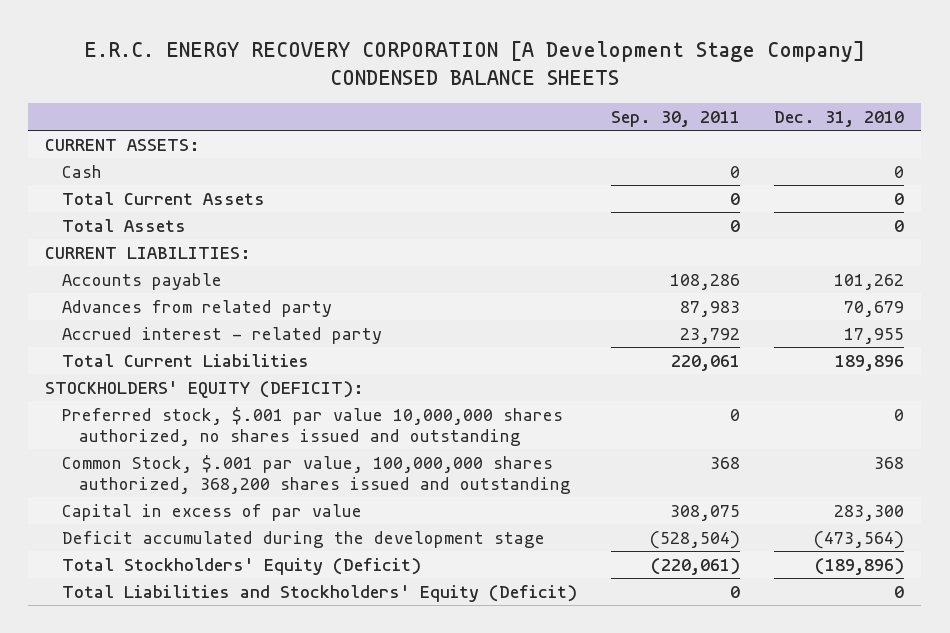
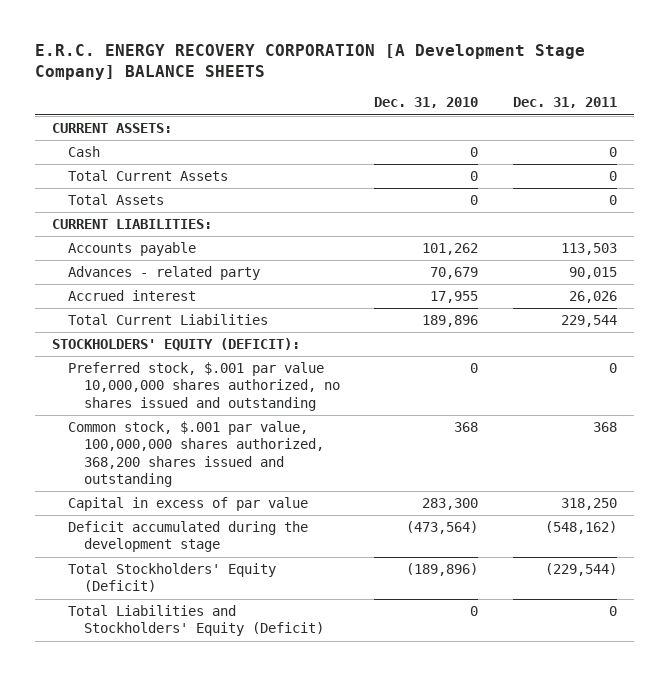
- E.R.C. ENERGY RECOVERY CORPORATION [A Development Stage Company] CONDENSED BALANCE SHEETS
+ E.R.C. ENERGY RECOVERY CORPORATION [A Development Stage Company] BALANCE SHEETS
- | Sep. 30, 2011 | Dec. 31, 2010
+ | Dec. 31, 2010 | Dec. 31, 2011
- Advances from related party | 87,983 | 70,679
- Accrued interest - related party | 23,792 | 17,955
+ Advances - related party | 70,679 | 90,015
+ Accrued interest | 17,955 | 26,026
- Common Stock, $.001 par value, 100,000,000 shares authorized, 368,200 shares issued and outstanding | 368 | 368
+ Common stock, $.001 par value, 100,000,000 shares authorized, 368,200 shares issued and outstanding | 368 | 368

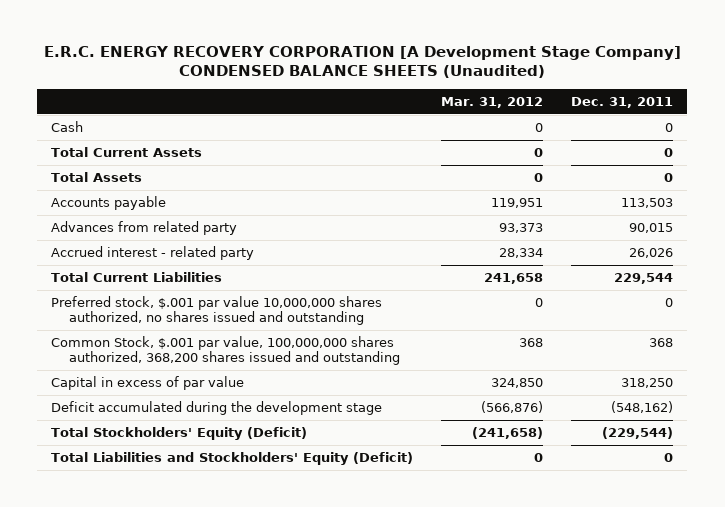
- E.R.C. ENERGY RECOVERY CORPORATION [A Development Stage Company] BALANCE SHEETS
+ E.R.C. ENERGY RECOVERY CORPORATION [A Development Stage Company] CONDENSED BALANCE SHEETS (Unaudited)
- | Dec. 31, 2010 | Dec. 31, 2011
+ | Mar. 31, 2012 | Dec. 31, 2011
- CURRENT ASSETS:
- CURRENT LIABILITIES:
- Advances - related party | 70,679 | 90,015
- Accrued interest | 17,955 | 26,026
+ Advances from related party | 93,373 | 90,015
+ Accrued interest - related party | 28,334 | 26,026
- STOCKHOLDERS' EQUITY (DEFICIT):
- Common stock, $.001 par value, 100,000,000 shares authorized, 368,200 shares issued and outstanding | 368 | 368
+ Common Stock, $.001 par value, 100,000,000 shares authorized, 368,200 shares issued and outstanding | 368 | 368

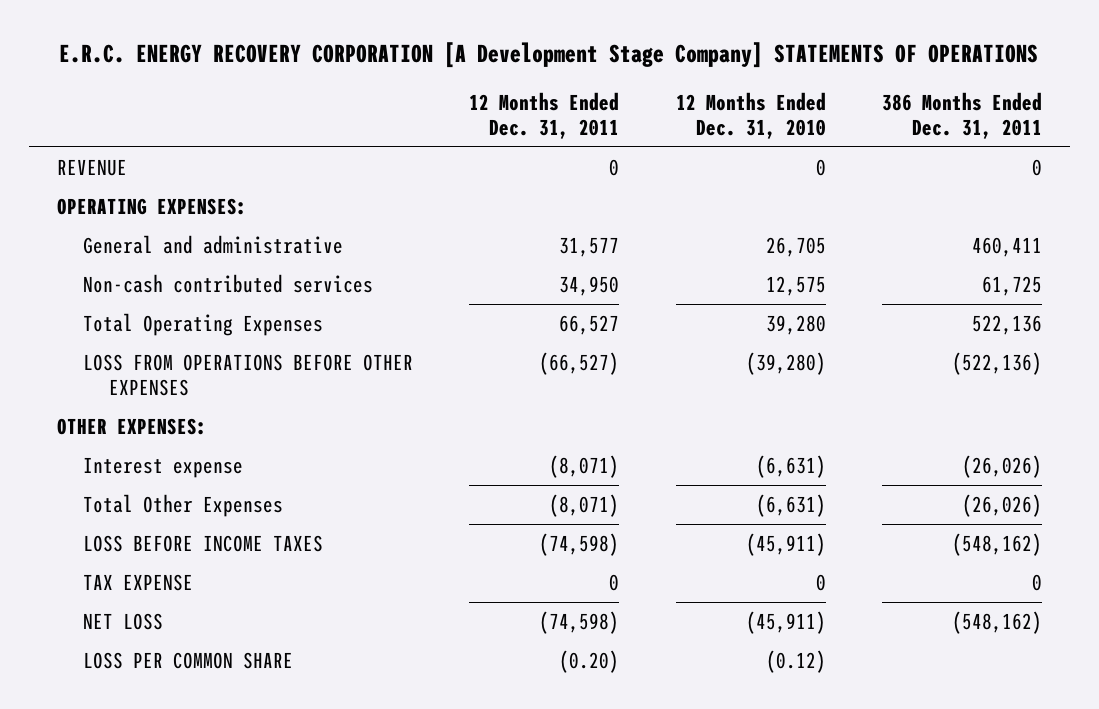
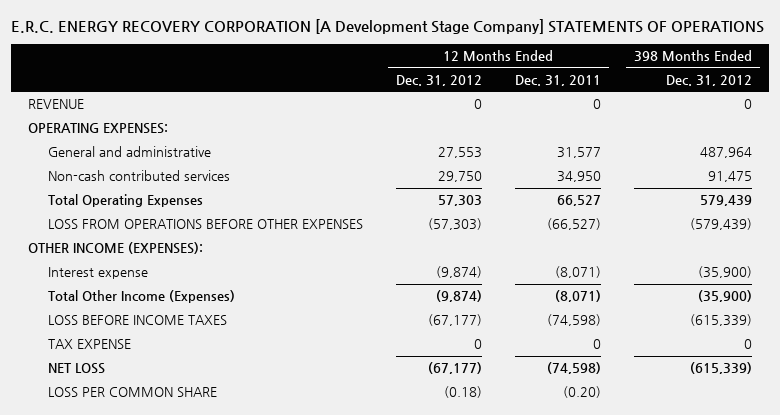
- | 12 Months Ended Dec. 31, 2011 | 12 Months Ended Dec. 31, 2010 | 386 Months Ended Dec. 31, 2011
+ | 12 Months Ended Dec. 31, 2012 | 12 Months Ended Dec. 31, 2011 | 398 Months Ended Dec. 31, 2012
- OTHER EXPENSES:
+ OTHER INCOME (EXPENSES):
- Total Other Expenses | (8,071) | (6,631) | (26,026)
+ Total Other Income (Expenses) | (9,874) | (8,071) | (35,900)

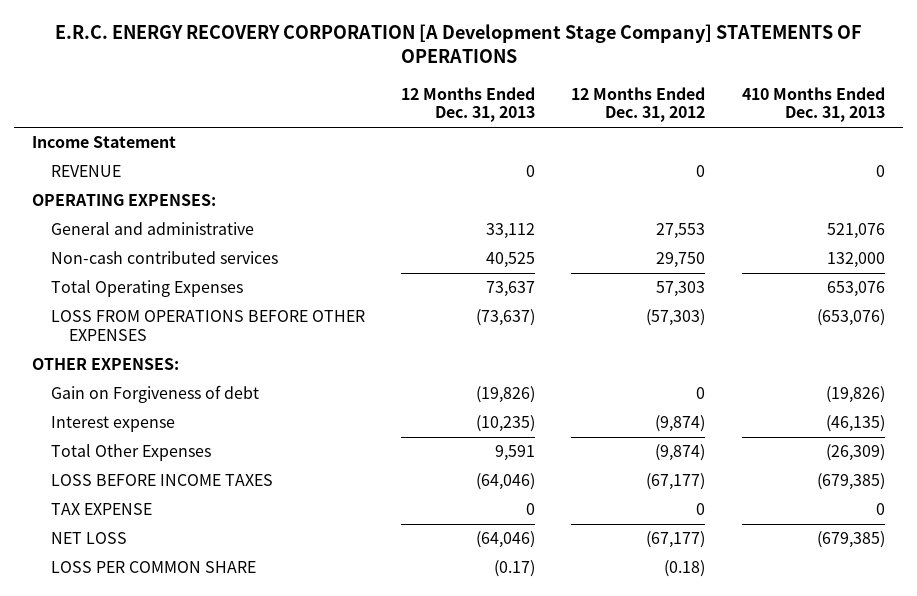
- | 12 Months Ended Dec. 31, 2012 | 12 Months Ended Dec. 31, 2011 | 398 Months Ended Dec. 31, 2012
+ | 12 Months Ended Dec. 31, 2013 | 12 Months Ended Dec. 31, 2012 | 410 Months Ended Dec. 31, 2013
+ Income Statement
- OTHER INCOME (EXPENSES):
+ OTHER EXPENSES:
+ Gain on Forgiveness of debt | (19,826) | 0 | (19,826)
- Total Other Income (Expenses) | (9,874) | (8,071) | (35,900)
+ Total Other Expenses | 9,591 | (9,874) | (26,309)

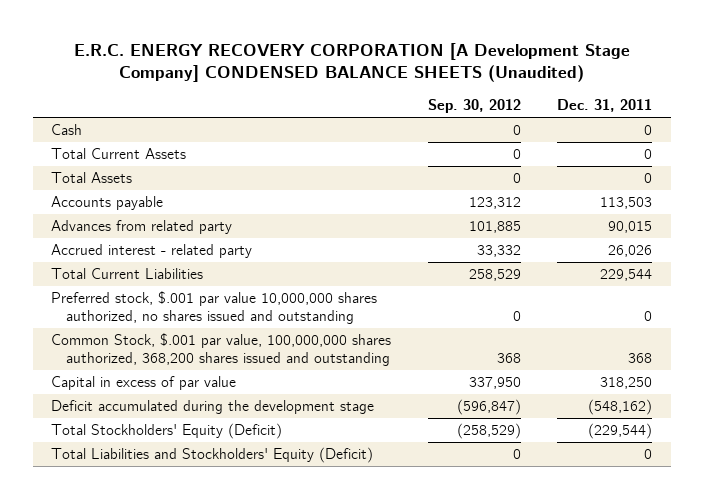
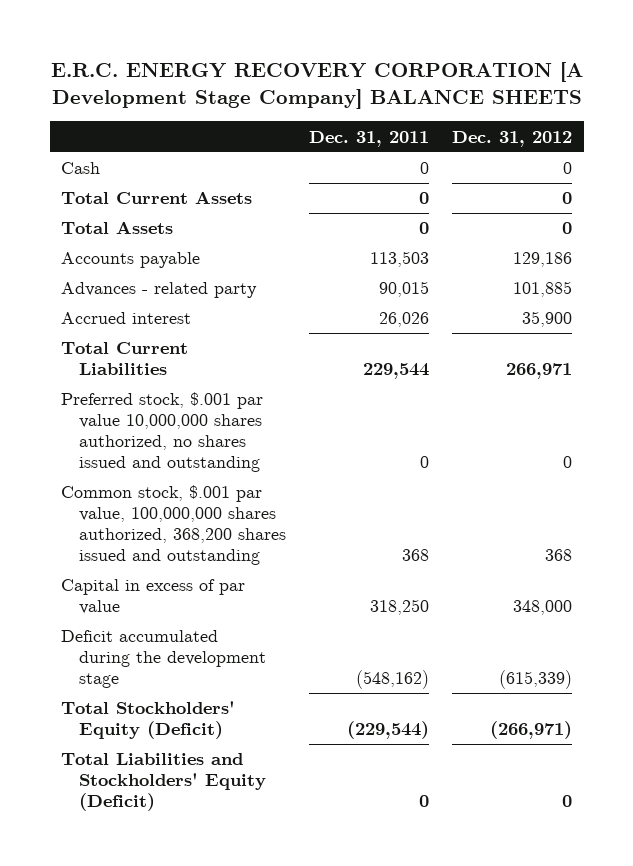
- E.R.C. ENERGY RECOVERY CORPORATION [A Development Stage Company] CONDENSED BALANCE SHEETS (Unaudited)
+ E.R.C. ENERGY RECOVERY CORPORATION [A Development Stage Company] BALANCE SHEETS
- | Sep. 30, 2012 | Dec. 31, 2011
+ | Dec. 31, 2011 | Dec. 31, 2012
- Advances from related party | 101,885 | 90,015
- Accrued interest - related party | 33,332 | 26,026
+ Advances - related party | 90,015 | 101,885
+ Accrued interest | 26,026 | 35,900
- Common Stock, $.001 par value, 100,000,000 shares authorized, 368,200 shares issued and outstanding | 368 | 368
+ Common stock, $.001 par value, 100,000,000 shares authorized, 368,200 shares issued and outstanding | 368 | 368

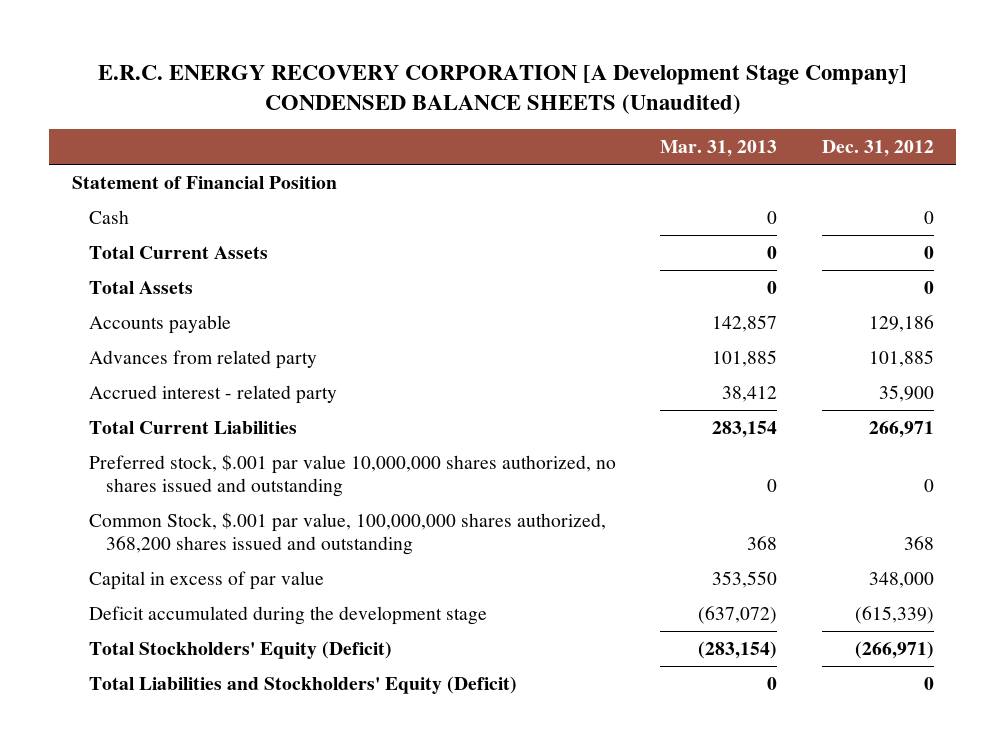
- E.R.C. ENERGY RECOVERY CORPORATION [A Development Stage Company] BALANCE SHEETS
+ E.R.C. ENERGY RECOVERY CORPORATION [A Development Stage Company] CONDENSED BALANCE SHEETS (Unaudited)
- | Dec. 31, 2011 | Dec. 31, 2012
+ | Mar. 31, 2013 | Dec. 31, 2012
+ Statement of Financial Position
- Advances - related party | 90,015 | 101,885
- Accrued interest | 26,026 | 35,900
+ Advances from related party | 101,885 | 101,885
+ Accrued interest - related party | 38,412 | 35,900
- Common stock, $.001 par value, 100,000,000 shares authorized, 368,200 shares issued and outstanding | 368 | 368
+ Common Stock, $.001 par value, 100,000,000 shares authorized, 368,200 shares issued and outstanding | 368 | 368

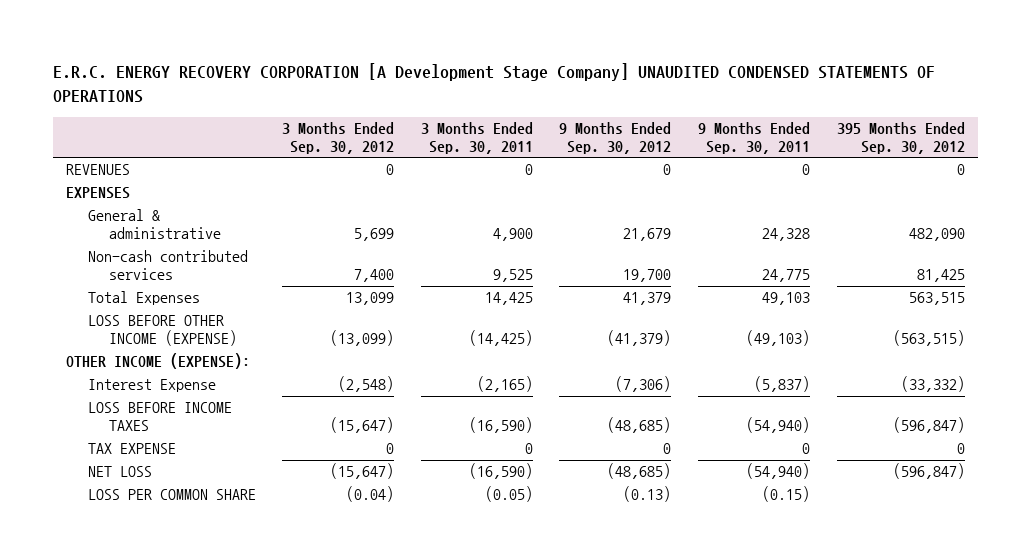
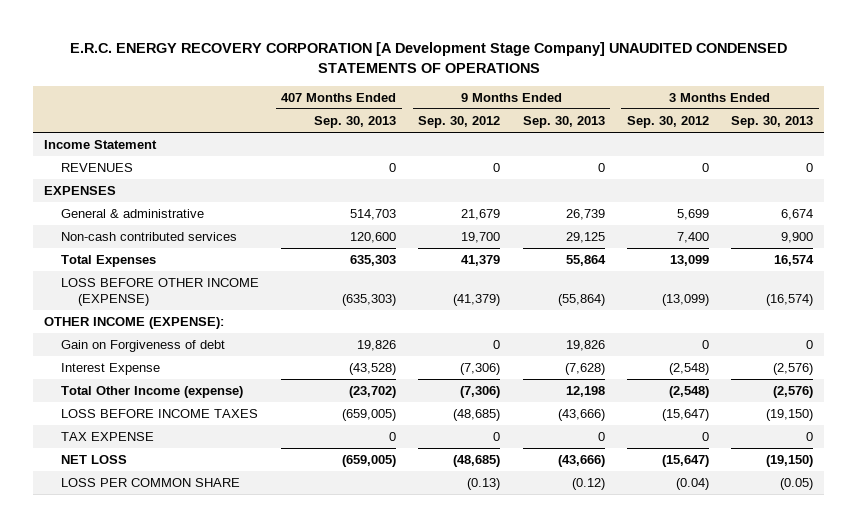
- | 3 Months Ended Sep. 30, 2012 | 3 Months Ended Sep. 30, 2011 | 9 Months Ended Sep. 30, 2012 | 9 Months Ended Sep. 30, 2011 | 395 Months Ended Sep. 30, 2012
+ | 407 Months Ended Sep. 30, 2013 | 9 Months Ended Sep. 30, 2012 | 9 Months Ended Sep. 30, 2013 | 3 Months Ended Sep. 30, 2012 | 3 Months Ended Sep. 30, 2013
+ Income Statement
+ Gain on Forgiveness of debt | 19,826 | 0 | 19,826 | 0 | 0
+ Total Other Income (expense) | (23,702) | (7,306) | 12,198 | (2,548) | (2,576)

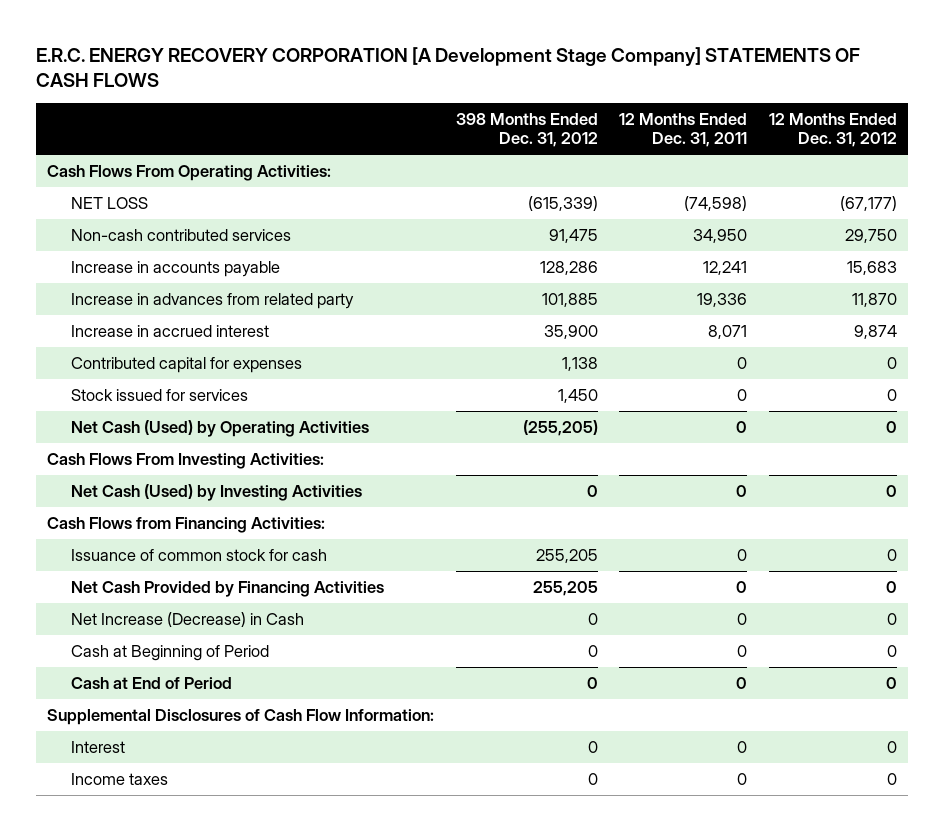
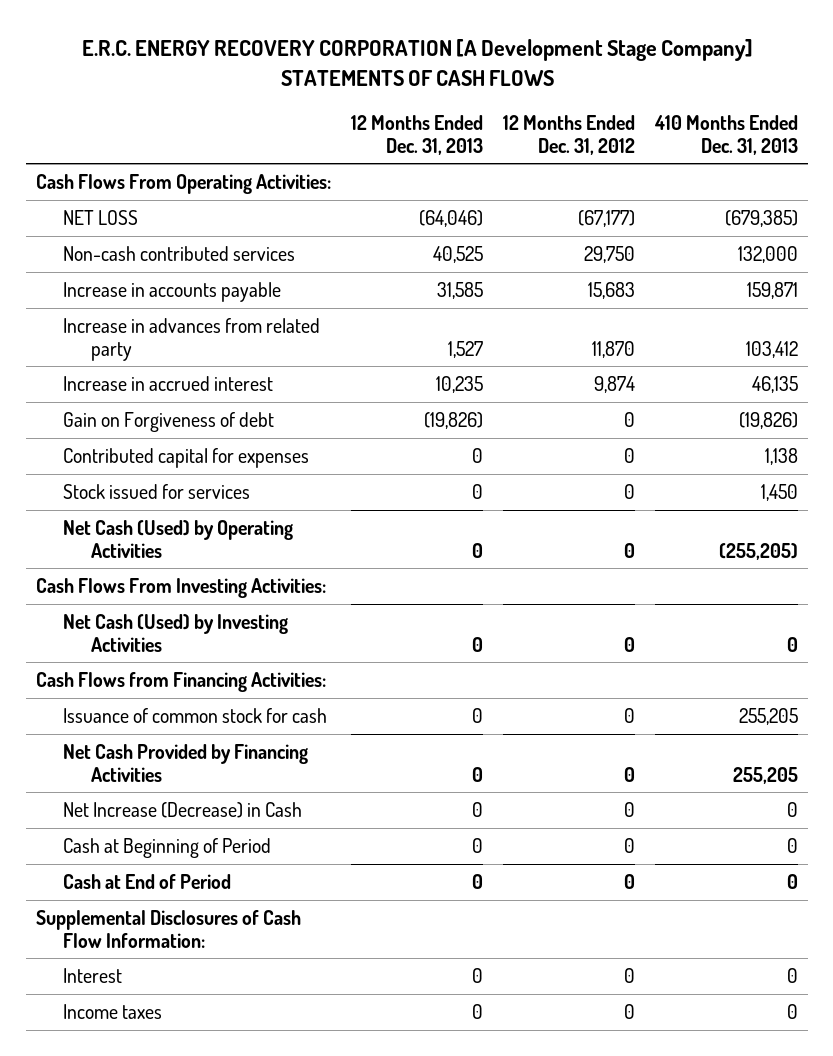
- | 398 Months Ended Dec. 31, 2012 | 12 Months Ended Dec. 31, 2011 | 12 Months Ended Dec. 31, 2012
+ | 12 Months Ended Dec. 31, 2013 | 12 Months Ended Dec. 31, 2012 | 410 Months Ended Dec. 31, 2013
+ Gain on Forgiveness of debt | (19,826) | 0 | (19,826)

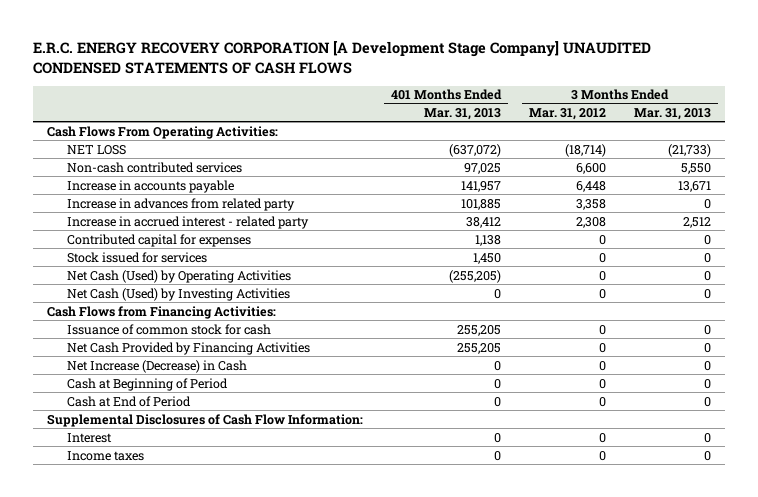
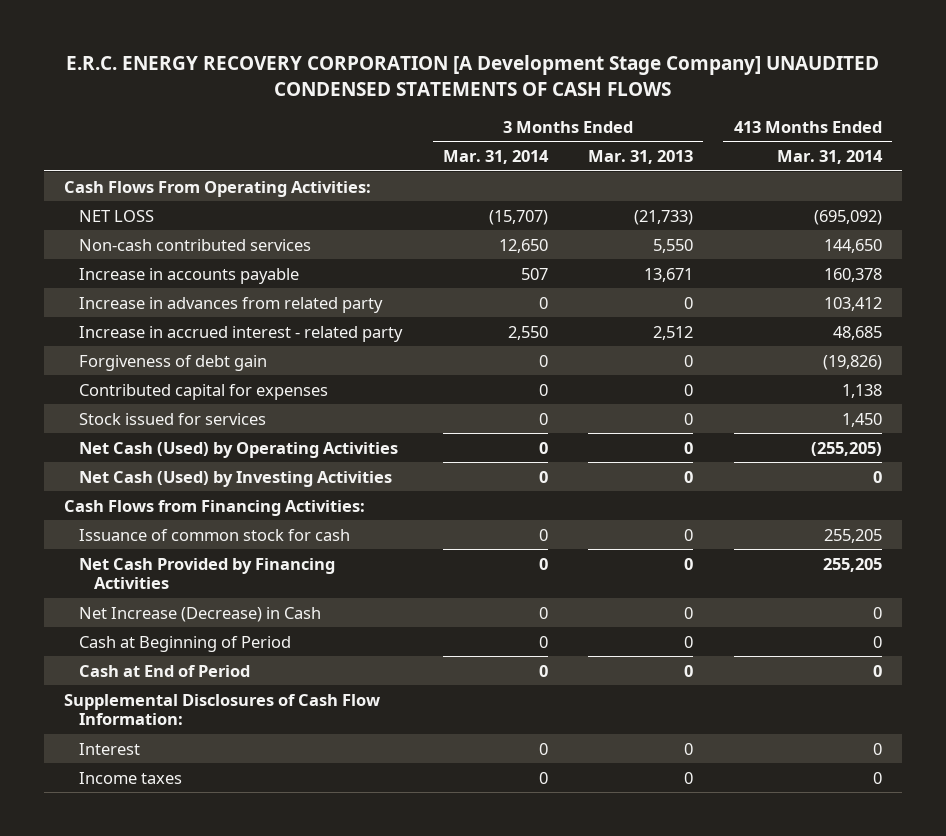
- | 401 Months Ended Mar. 31, 2013 | 3 Months Ended Mar. 31, 2012 | 3 Months Ended Mar. 31, 2013
+ | 3 Months Ended Mar. 31, 2014 | 3 Months Ended Mar. 31, 2013 | 413 Months Ended Mar. 31, 2014
+ Forgiveness of debt gain | 0 | 0 | (19,826)

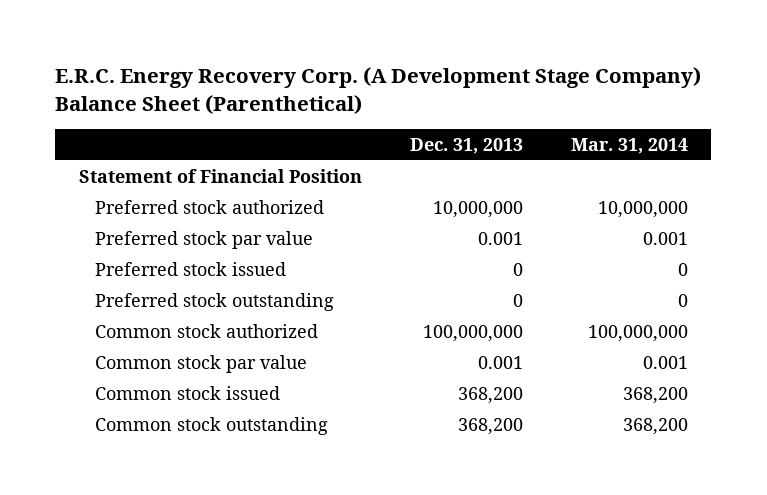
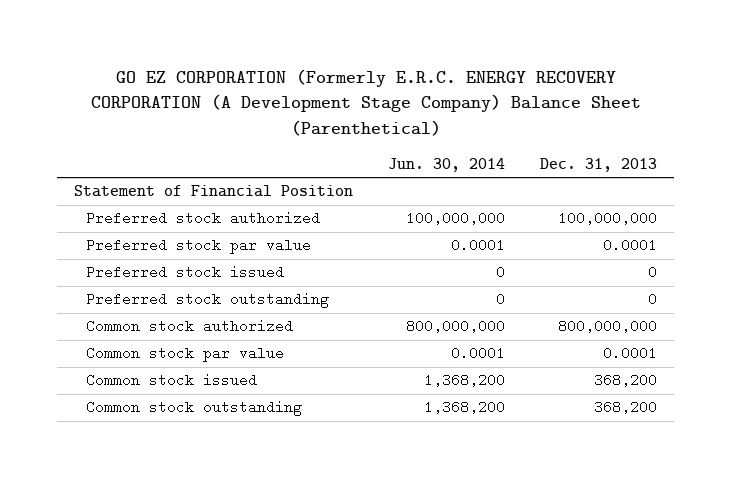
- E.R.C. Energy Recovery Corp. (A Development Stage Company) Balance Sheet (Parenthetical)
+ GO EZ CORPORATION (Formerly E.R.C. ENERGY RECOVERY CORPORATION (A Development Stage Company) Balance Sheet (Parenthetical)
- | Dec. 31, 2013 | Mar. 31, 2014
+ | Jun. 30, 2014 | Dec. 31, 2013
- Preferred stock authorized | 10,000,000 | 10,000,000
- Preferred stock par value | 0.001 | 0.001
+ Preferred stock authorized | 100,000,000 | 100,000,000
+ Preferred stock par value | 0.0001 | 0.0001
- Common stock authorized | 100,000,000 | 100,000,000
- Common stock par value | 0.001 | 0.001
+ Common stock authorized | 800,000,000 | 800,000,000
+ Common stock par value | 0.0001 | 0.0001

